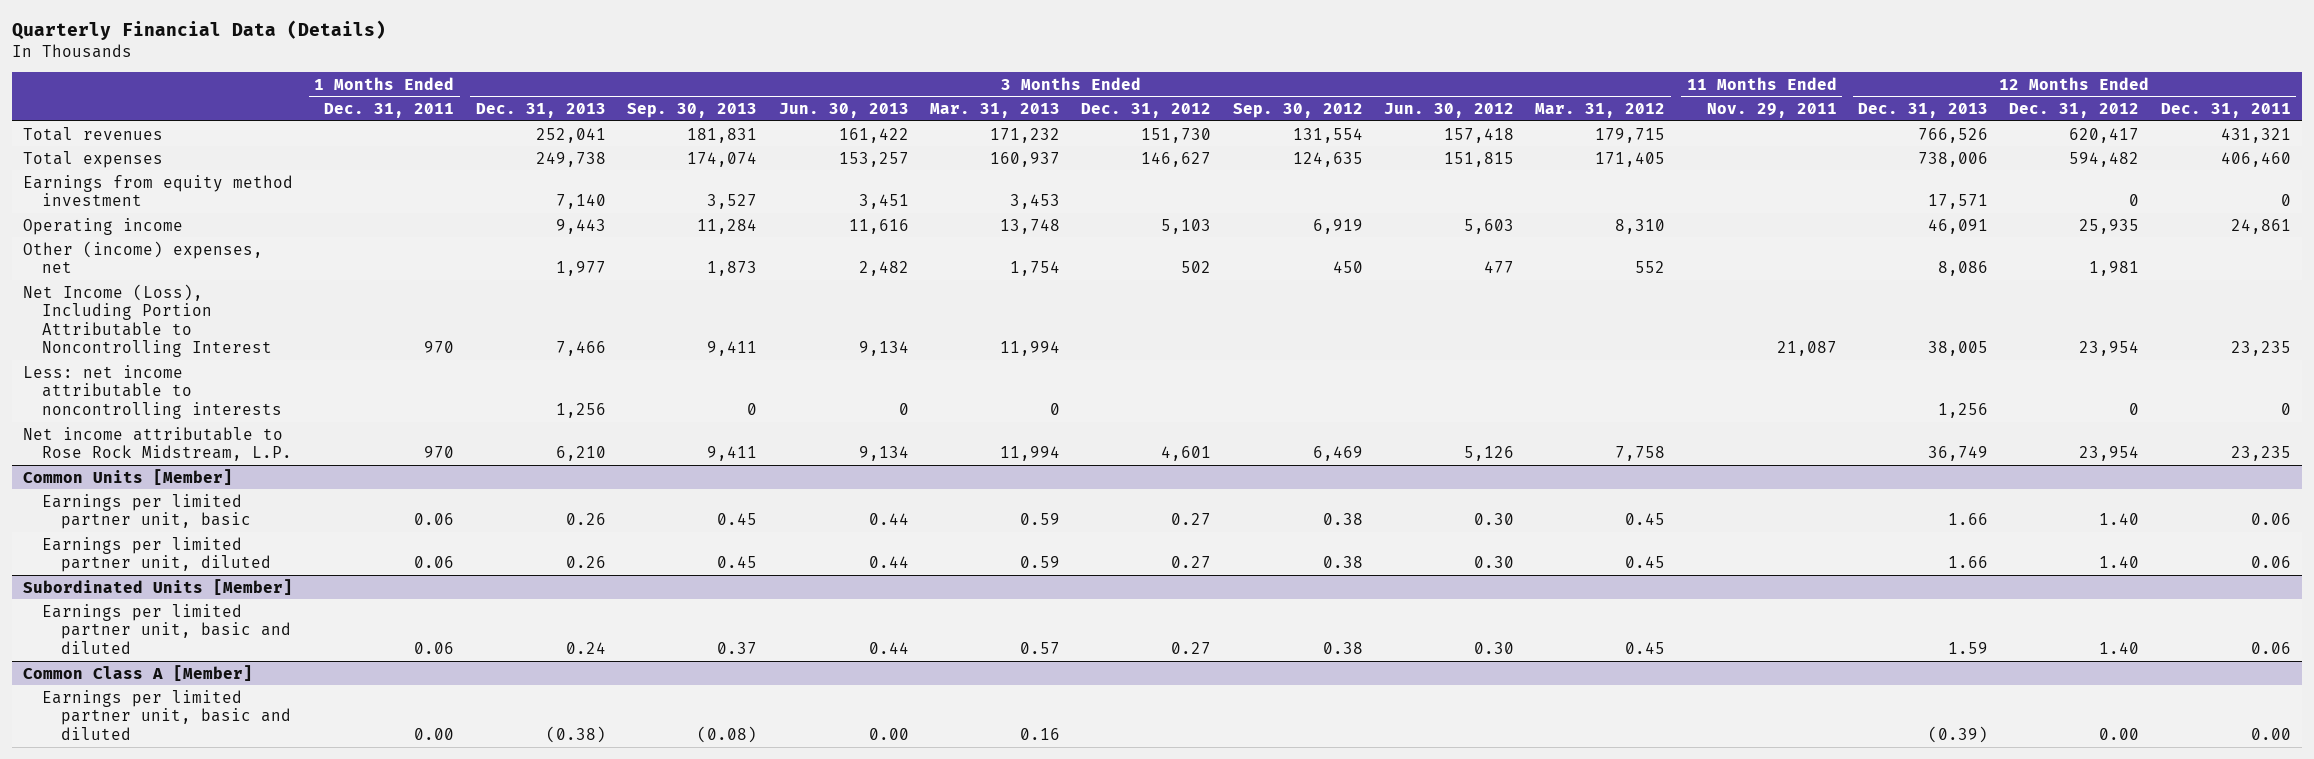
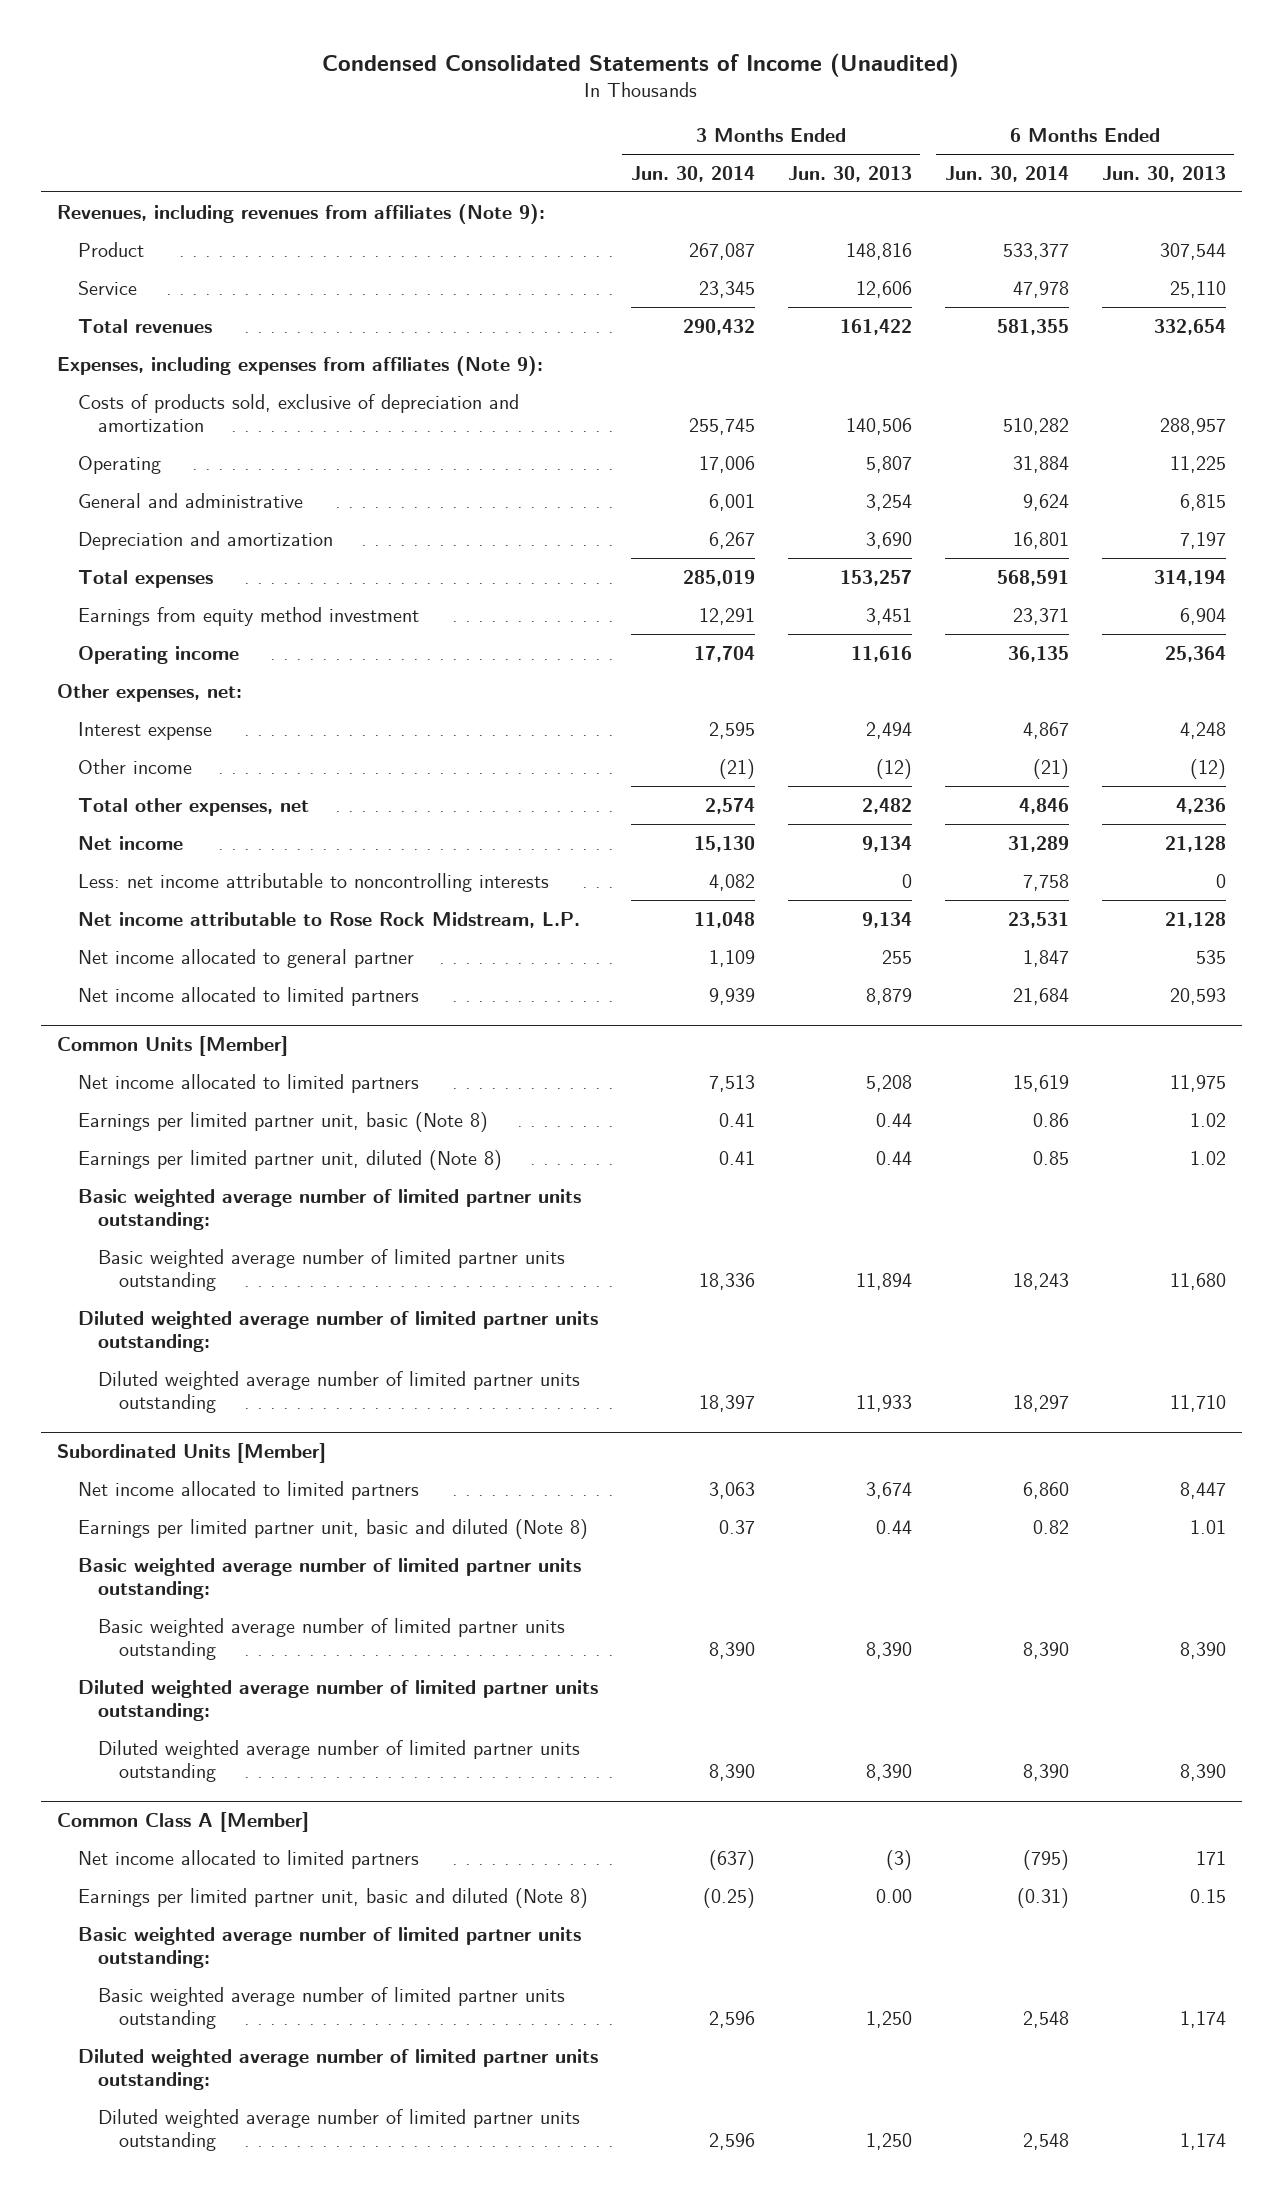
- Quarterly Financial Data (Details)
+ Condensed Consolidated Statements of Income (Unaudited)
- | 1 Months Ended Dec. 31, 2011 | 3 Months Ended Dec. 31, 2013 | 3 Months Ended Sep. 30, 2013 | 3 Months Ended Jun. 30, 2013 | 3 Months Ended Mar. 31, 2013 | 3 Months Ended Dec. 31, 2012 | 3 Months Ended Sep. 30, 2012 | 3 Months Ended Jun. 30, 2012 | 3 Months Ended Mar. 31, 2012 | 11 Months Ended Nov. 29, 2011 | 12 Months Ended Dec. 31, 2013 | 12 Months Ended Dec. 31, 2012 | 12 Months Ended Dec. 31, 2011
+ | 3 Months Ended Jun. 30, 2014 | 3 Months Ended Jun. 30, 2013 | 6 Months Ended Jun. 30, 2014 | 6 Months Ended Jun. 30, 2013
+ Revenues, including revenues from affiliates (Note 9):
+ Product | 267,087 | 148,816 | 533,377 | 307,544
+ Service | 23,345 | 12,606 | 47,978 | 25,110
+ Expenses, including expenses from affiliates (Note 9):
+ Costs of products sold, exclusive of depreciation and amortization | 255,745 | 140,506 | 510,282 | 288,957
+ Operating | 17,006 | 5,807 | 31,884 | 11,225
+ General and administrative | 6,001 | 3,254 | 9,624 | 6,815
+ Depreciation and amortization | 6,267 | 3,690 | 16,801 | 7,197
- Other (income) expenses, net | | 1,977 | 1,873 | 2,482 | 1,754 | 502 | 450 | 477 | 552 | | 8,086 | 1,981 |
- Net Income (Loss), Including Portion Attributable to Noncontrolling Interest | 970 | 7,466 | 9,411 | 9,134 | 11,994 | | | | | 21,087 | 38,005 | 23,954 | 23,235
+ Other expenses, net:
+ Interest expense | 2,595 | 2,494 | 4,867 | 4,248
+ Other income | (21) | (12) | (21) | (12)
+ Total other expenses, net | 2,574 | 2,482 | 4,846 | 4,236
+ Net income | 15,130 | 9,134 | 31,289 | 21,128
+ Net income allocated to general partner | 1,109 | 255 | 1,847 | 535
+ Net income allocated to limited partners | 9,939 | 8,879 | 21,684 | 20,593
@ Common Units [Member]
- Earnings per limited partner unit, basic | 0.06 | 0.26 | 0.45 | 0.44 | 0.59 | 0.27 | 0.38 | 0.30 | 0.45 | | 1.66 | 1.40 | 0.06
- Earnings per limited partner unit, diluted | 0.06 | 0.26 | 0.45 | 0.44 | 0.59 | 0.27 | 0.38 | 0.30 | 0.45 | | 1.66 | 1.40 | 0.06
+ Net income allocated to limited partners | 7,513 | 5,208 | 15,619 | 11,975
+ Earnings per limited partner unit, basic (Note 8) | 0.41 | 0.44 | 0.86 | 1.02
+ Earnings per limited partner unit, diluted (Note 8) | 0.41 | 0.44 | 0.85 | 1.02
+ Basic weighted average number of limited partner units outstanding:
+ Basic weighted average number of limited partner units outstanding | 18,336 | 11,894 | 18,243 | 11,680
+ Diluted weighted average number of limited partner units outstanding:
+ Diluted weighted average number of limited partner units outstanding | 18,397 | 11,933 | 18,297 | 11,710
@ Subordinated Units [Member]
- Earnings per limited partner unit, basic and diluted | 0.06 | 0.24 | 0.37 | 0.44 | 0.57 | 0.27 | 0.38 | 0.30 | 0.45 | | 1.59 | 1.40 | 0.06
+ Net income allocated to limited partners | 3,063 | 3,674 | 6,860 | 8,447
+ Earnings per limited partner unit, basic and diluted (Note 8) | 0.37 | 0.44 | 0.82 | 1.01
+ Basic weighted average number of limited partner units outstanding:
+ Basic weighted average number of limited partner units outstanding | 8,390 | 8,390 | 8,390 | 8,390
+ Diluted weighted average number of limited partner units outstanding:
+ Diluted weighted average number of limited partner units outstanding | 8,390 | 8,390 | 8,390 | 8,390
@ Common Class A [Member]
- Earnings per limited partner unit, basic and diluted | 0.00 | (0.38) | (0.08) | 0.00 | 0.16 | | | | | | (0.39) | 0.00 | 0.00
+ Net income allocated to limited partners | (637) | (3) | (795) | 171
+ Earnings per limited partner unit, basic and diluted (Note 8) | (0.25) | 0.00 | (0.31) | 0.15
+ Basic weighted average number of limited partner units outstanding:
+ Basic weighted average number of limited partner units outstanding | 2,596 | 1,250 | 2,548 | 1,174
+ Diluted weighted average number of limited partner units outstanding:
+ Diluted weighted average number of limited partner units outstanding | 2,596 | 1,250 | 2,548 | 1,174

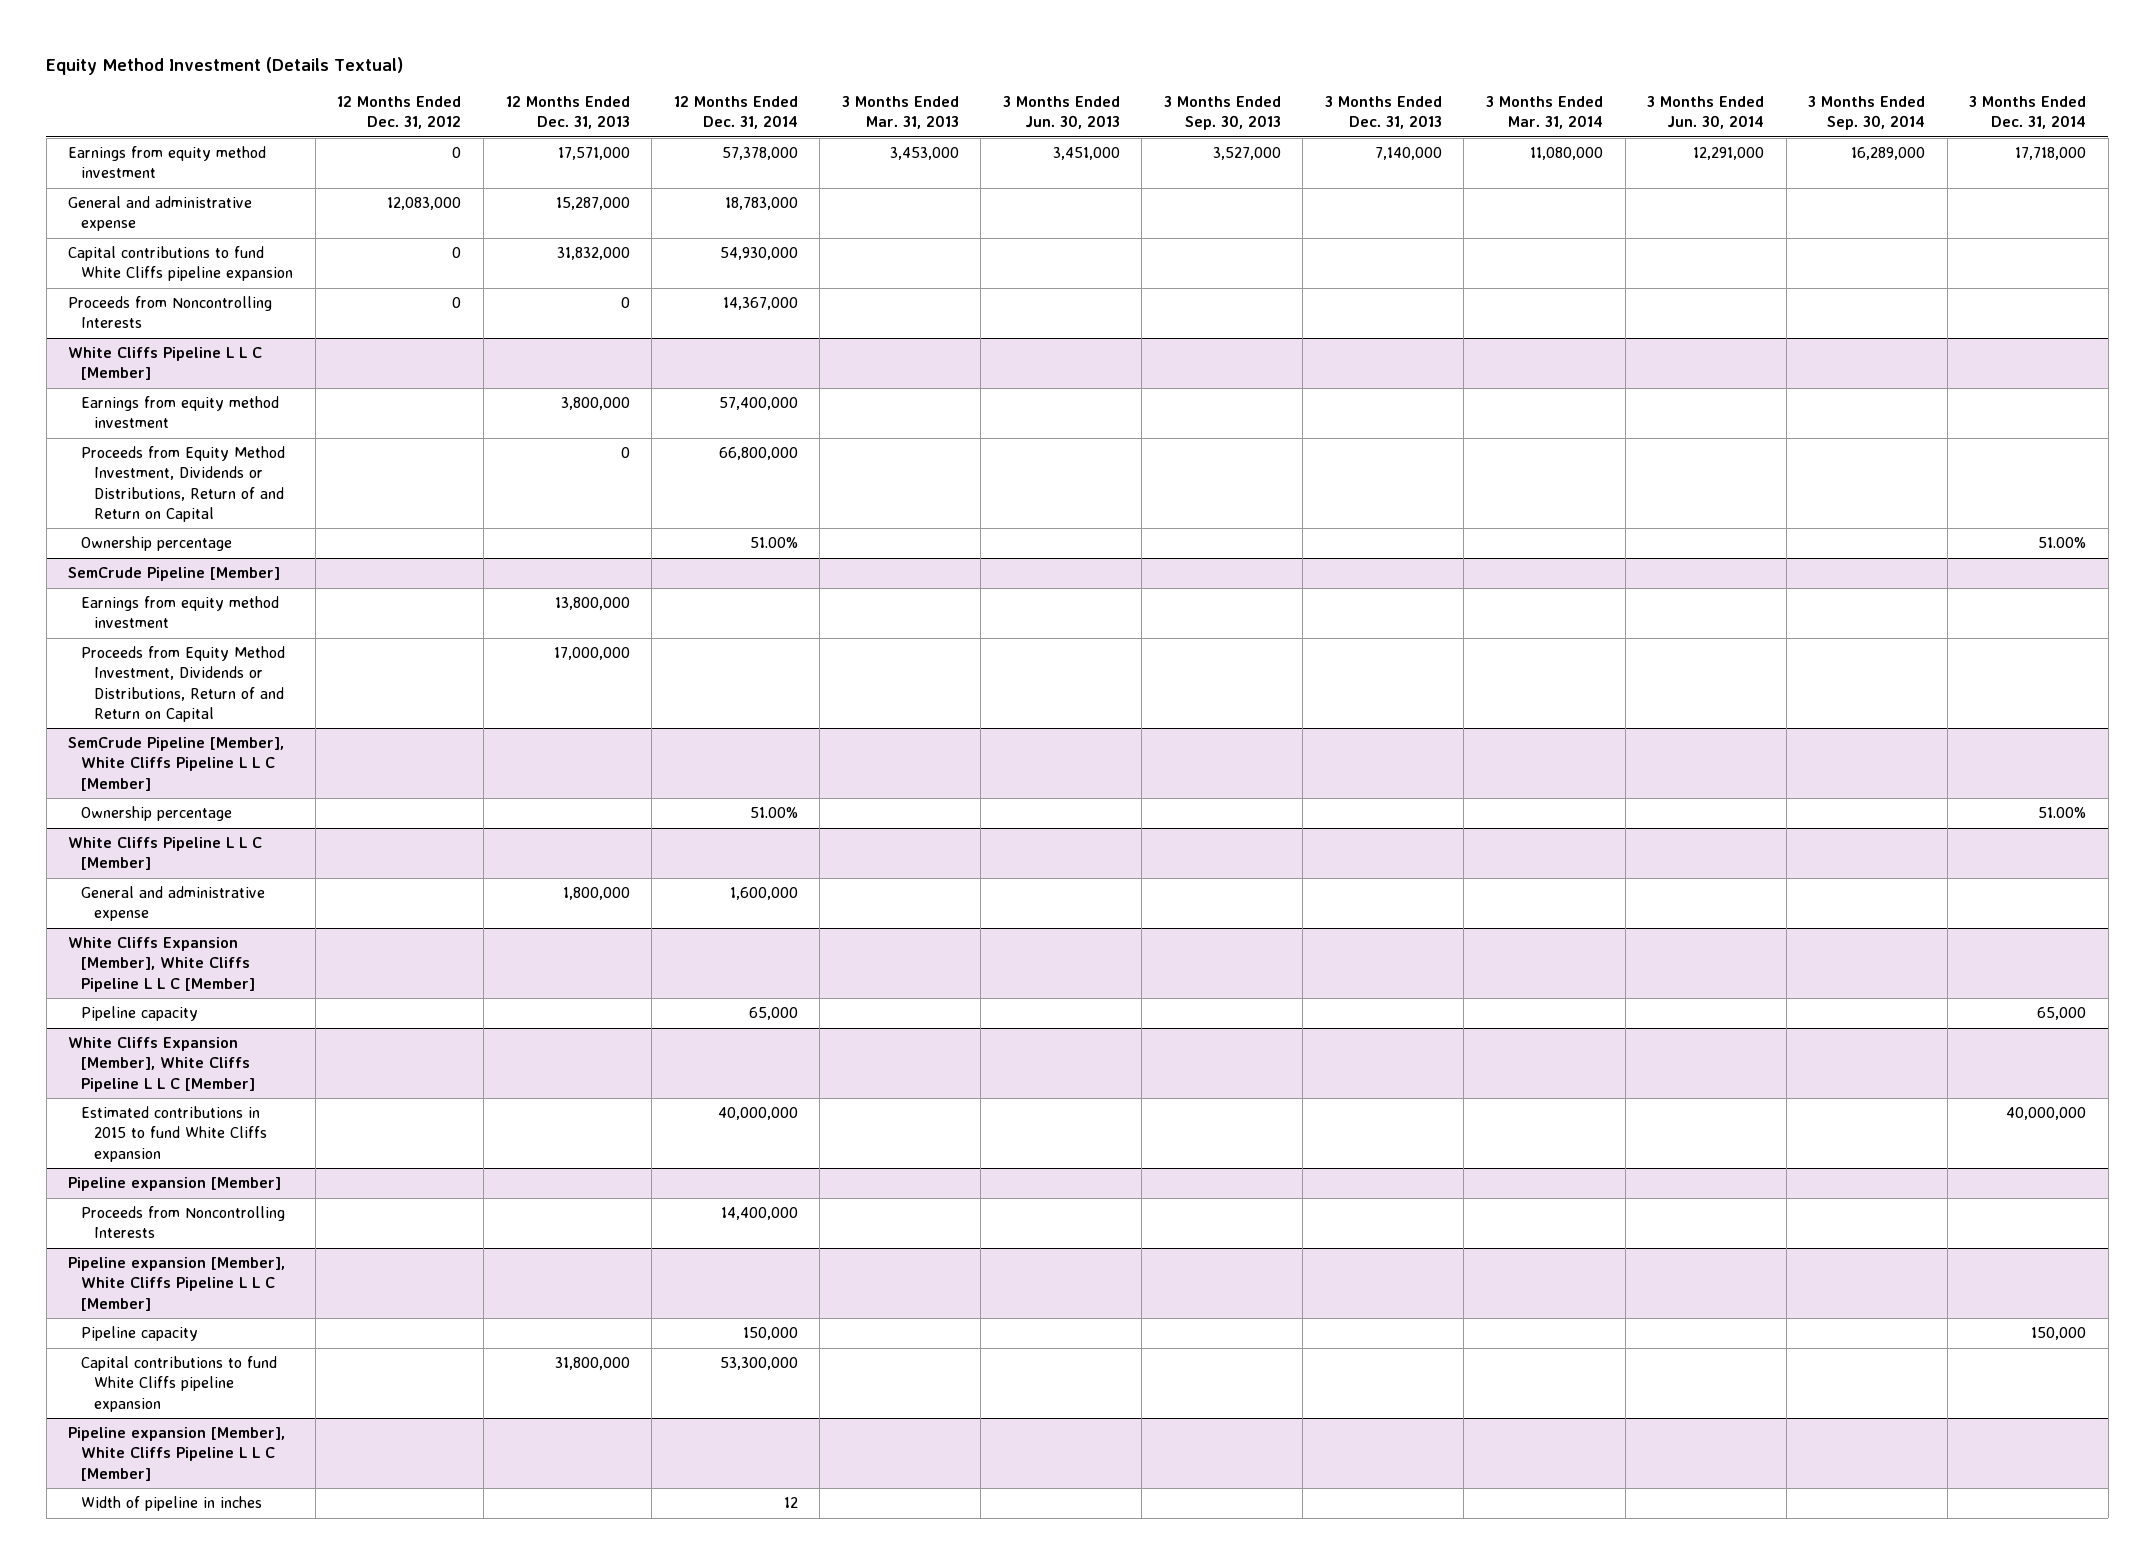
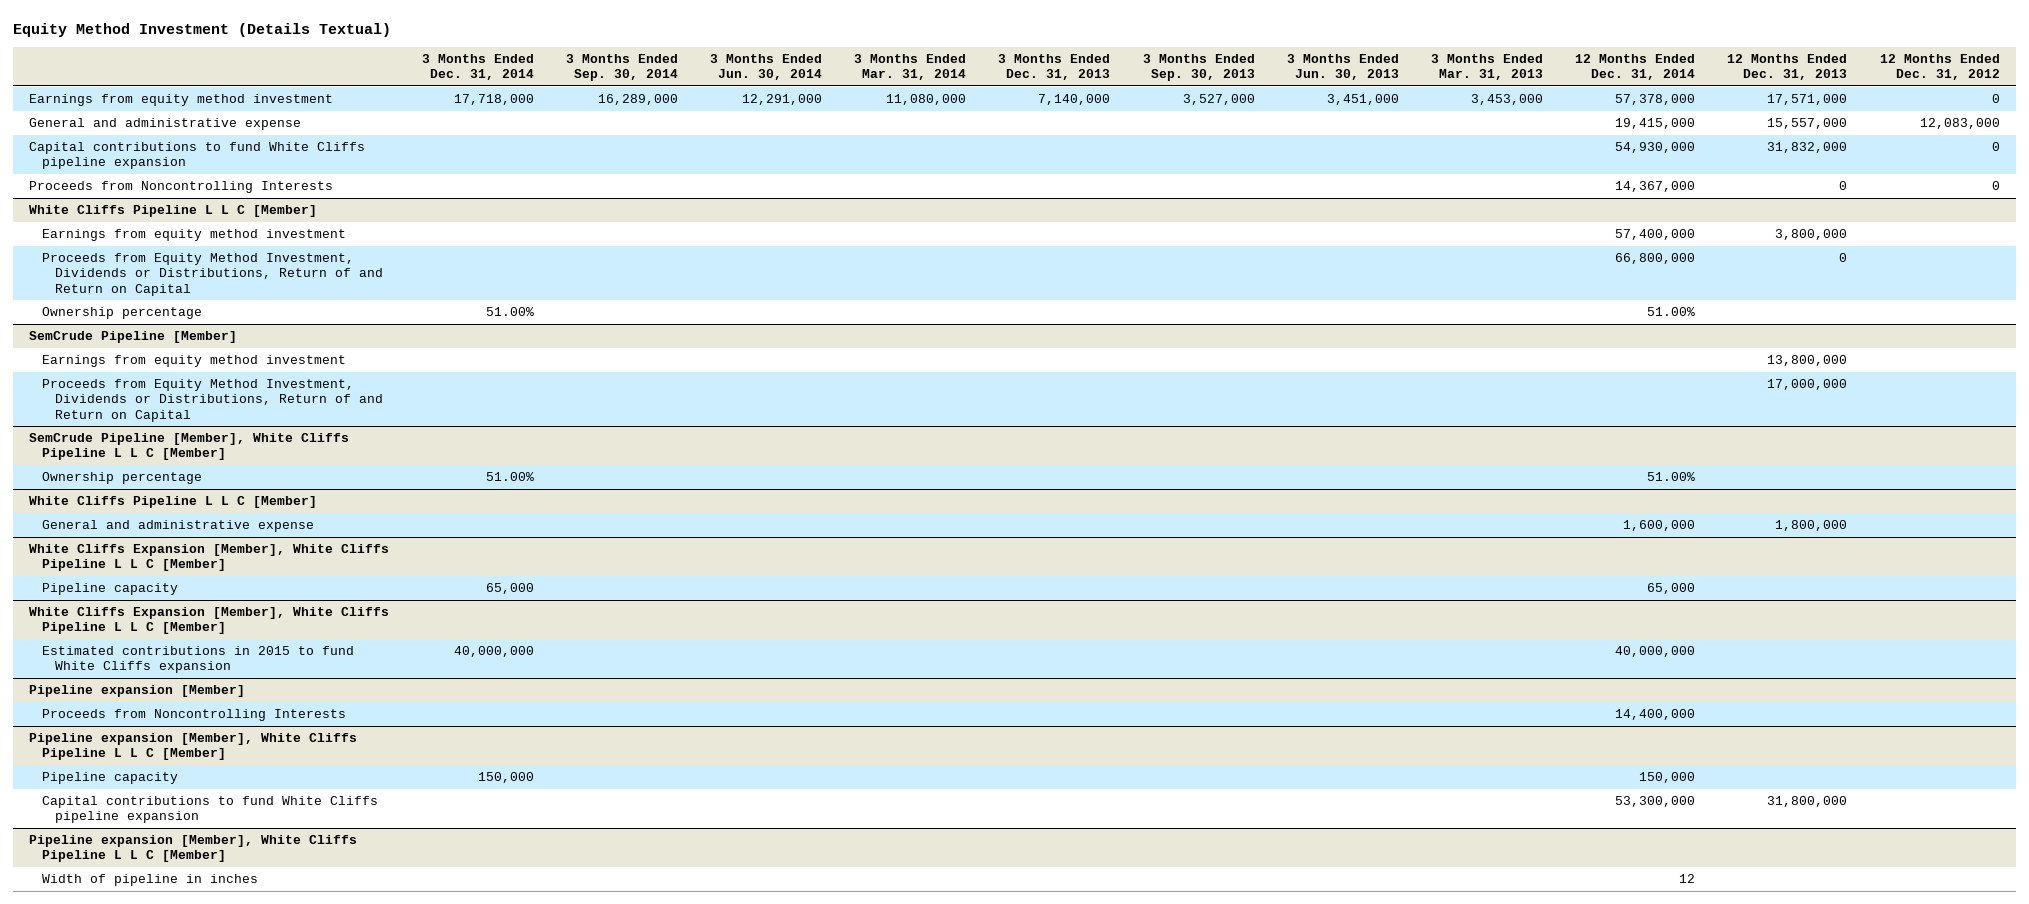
- | 12 Months Ended Dec. 31, 2012 | 12 Months Ended Dec. 31, 2013 | 12 Months Ended Dec. 31, 2014 | 3 Months Ended Mar. 31, 2013 | 3 Months Ended Jun. 30, 2013 | 3 Months Ended Sep. 30, 2013 | 3 Months Ended Dec. 31, 2013 | 3 Months Ended Mar. 31, 2014 | 3 Months Ended Jun. 30, 2014 | 3 Months Ended Sep. 30, 2014 | 3 Months Ended Dec. 31, 2014
+ | 3 Months Ended Dec. 31, 2014 | 3 Months Ended Sep. 30, 2014 | 3 Months Ended Jun. 30, 2014 | 3 Months Ended Mar. 31, 2014 | 3 Months Ended Dec. 31, 2013 | 3 Months Ended Sep. 30, 2013 | 3 Months Ended Jun. 30, 2013 | 3 Months Ended Mar. 31, 2013 | 12 Months Ended Dec. 31, 2014 | 12 Months Ended Dec. 31, 2013 | 12 Months Ended Dec. 31, 2012
- General and administrative expense | 12,083,000 | 15,287,000 | 18,783,000 | | | | | | | |
+ General and administrative expense | | | | | | | | | 19,415,000 | 15,557,000 | 12,083,000

